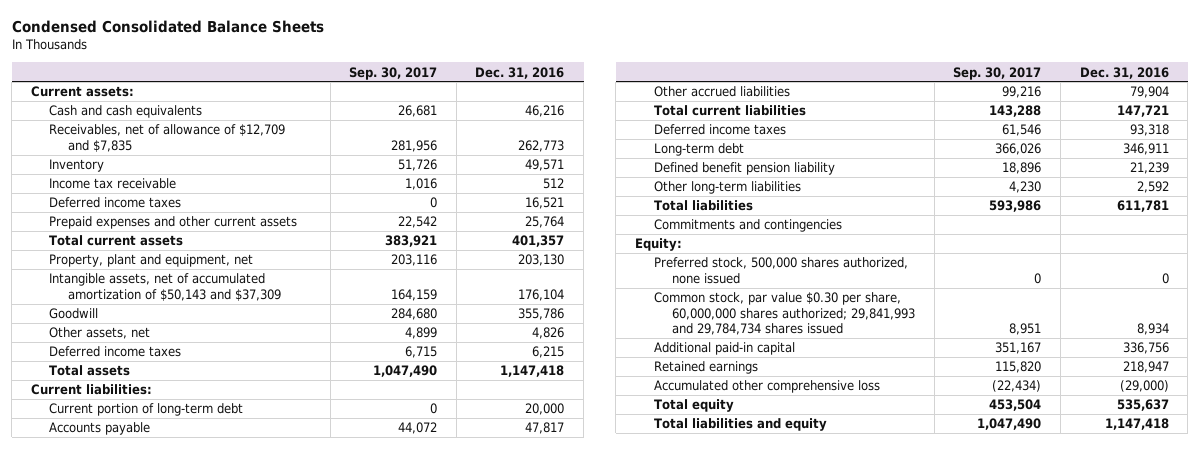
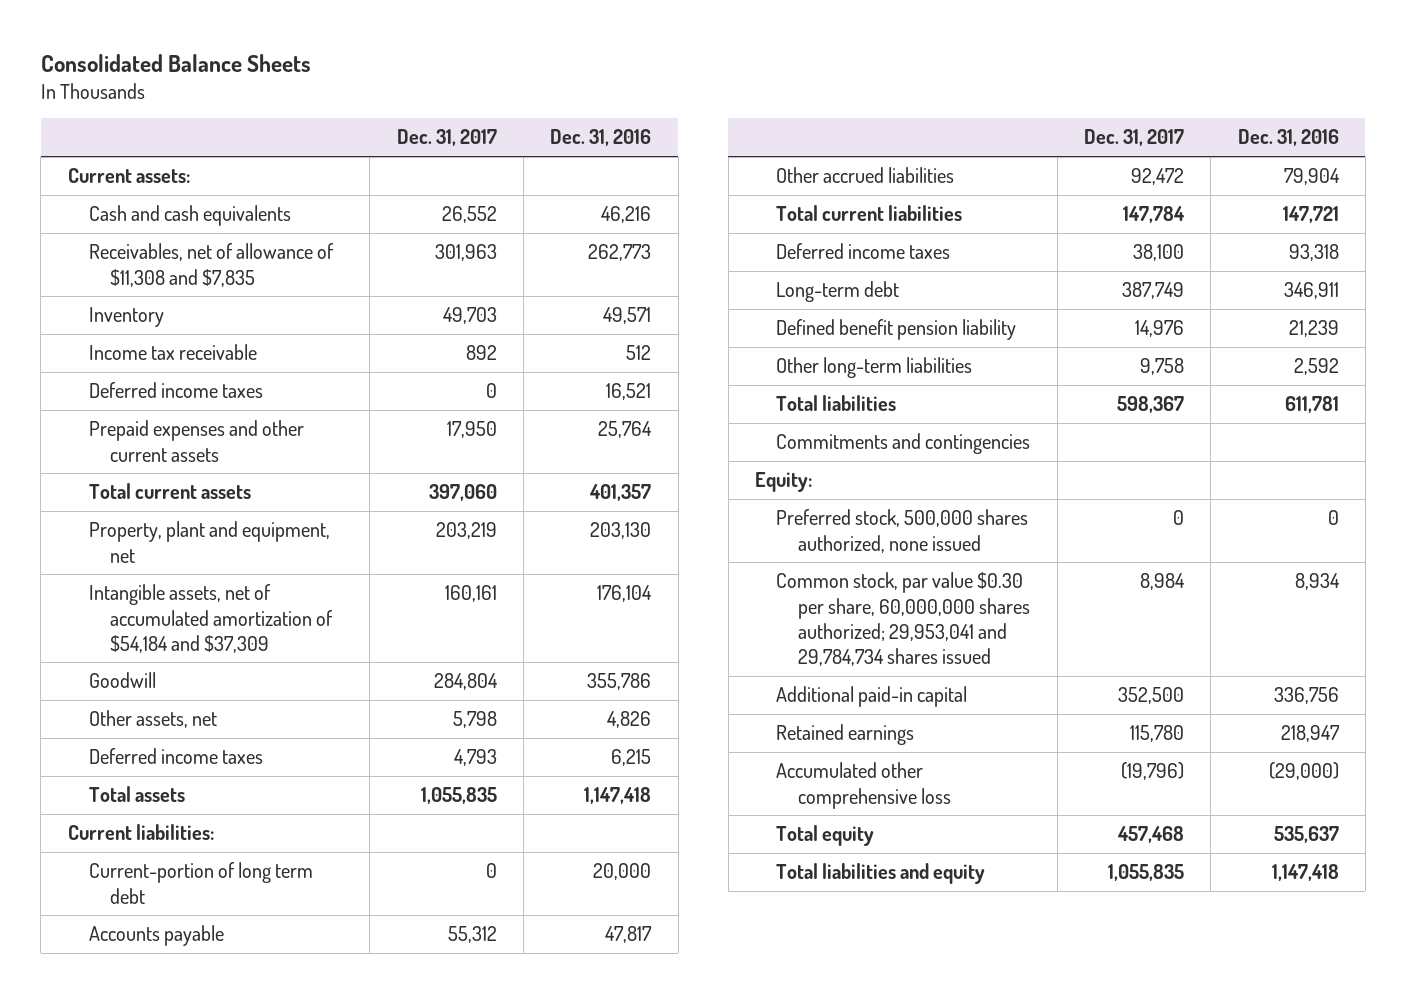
- Condensed Consolidated Balance Sheets
+ Consolidated Balance Sheets
- | Sep. 30, 2017 | Dec. 31, 2016
+ | Dec. 31, 2017 | Dec. 31, 2016
- Receivables, net of allowance of $12,709 and $7,835 | 281,956 | 262,773
+ Receivables, net of allowance of $11,308 and $7,835 | 301,963 | 262,773
- Intangible assets, net of accumulated amortization of $50,143 and $37,309 | 164,159 | 176,104
+ Intangible assets, net of accumulated amortization of $54,184 and $37,309 | 160,161 | 176,104
- Current portion of long-term debt | 0 | 20,000
+ Current-portion of long term debt | 0 | 20,000
- Common stock, par value $0.30 per share, 60,000,000 shares authorized; 29,841,993 and 29,784,734 shares issued | 8,951 | 8,934
+ Common stock, par value $0.30 per share, 60,000,000 shares authorized; 29,953,041 and 29,784,734 shares issued | 8,984 | 8,934

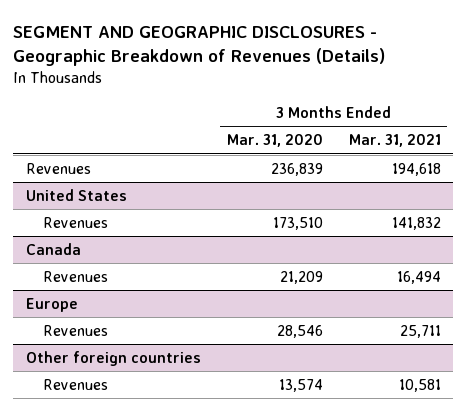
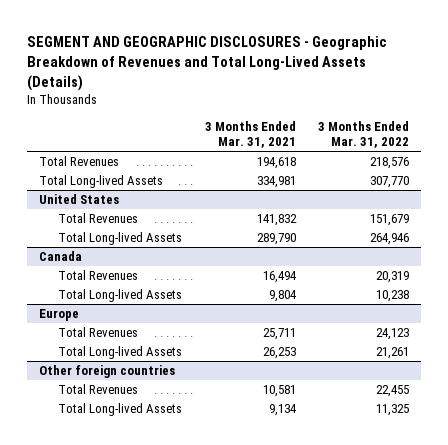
- SEGMENT AND GEOGRAPHIC DISCLOSURES - Geographic Breakdown of Revenues (Details)
+ SEGMENT AND GEOGRAPHIC DISCLOSURES - Geographic Breakdown of Revenues and Total Long-Lived Assets (Details)
- | 3 Months Ended Mar. 31, 2020 | 3 Months Ended Mar. 31, 2021
+ | 3 Months Ended Mar. 31, 2021 | 3 Months Ended Mar. 31, 2022
- Revenues | 236,839 | 194,618
+ Total Revenues | 194,618 | 218,576
+ Total Long-lived Assets | 334,981 | 307,770
@ United States
- Revenues | 173,510 | 141,832
+ Total Revenues | 141,832 | 151,679
+ Total Long-lived Assets | 289,790 | 264,946
@ Canada
- Revenues | 21,209 | 16,494
+ Total Revenues | 16,494 | 20,319
+ Total Long-lived Assets | 9,804 | 10,238
@ Europe
- Revenues | 28,546 | 25,711
+ Total Revenues | 25,711 | 24,123
+ Total Long-lived Assets | 26,253 | 21,261
@ Other foreign countries
- Revenues | 13,574 | 10,581
+ Total Revenues | 10,581 | 22,455
+ Total Long-lived Assets | 9,134 | 11,325

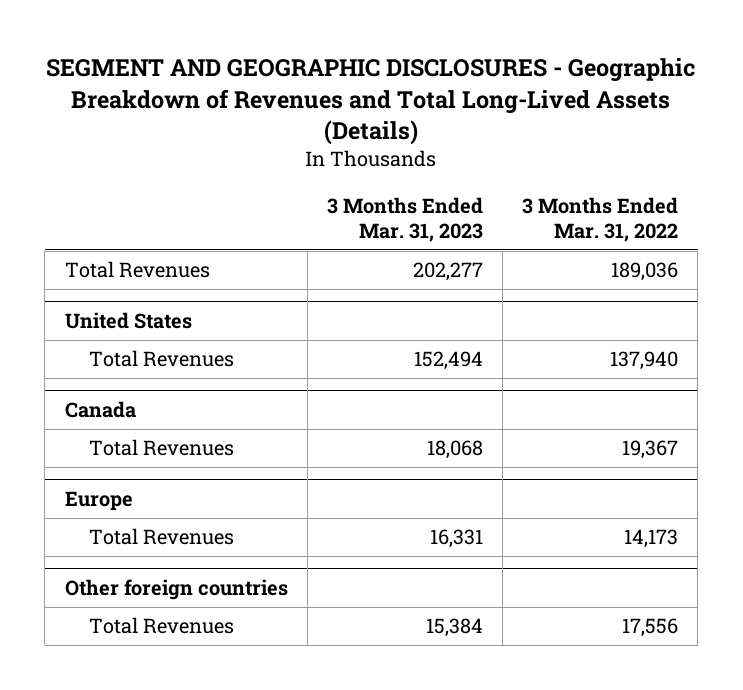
- | 3 Months Ended Mar. 31, 2021 | 3 Months Ended Mar. 31, 2022
+ | 3 Months Ended Mar. 31, 2023 | 3 Months Ended Mar. 31, 2022
- Total Revenues | 194,618 | 218,576
- Total Long-lived Assets | 334,981 | 307,770
+ Total Revenues | 202,277 | 189,036
@ United States
- Total Revenues | 141,832 | 151,679
- Total Long-lived Assets | 289,790 | 264,946
+ Total Revenues | 152,494 | 137,940
@ Canada
- Total Revenues | 16,494 | 20,319
- Total Long-lived Assets | 9,804 | 10,238
+ Total Revenues | 18,068 | 19,367
@ Europe
- Total Revenues | 25,711 | 24,123
- Total Long-lived Assets | 26,253 | 21,261
+ Total Revenues | 16,331 | 14,173
@ Other foreign countries
- Total Revenues | 10,581 | 22,455
- Total Long-lived Assets | 9,134 | 11,325
+ Total Revenues | 15,384 | 17,556

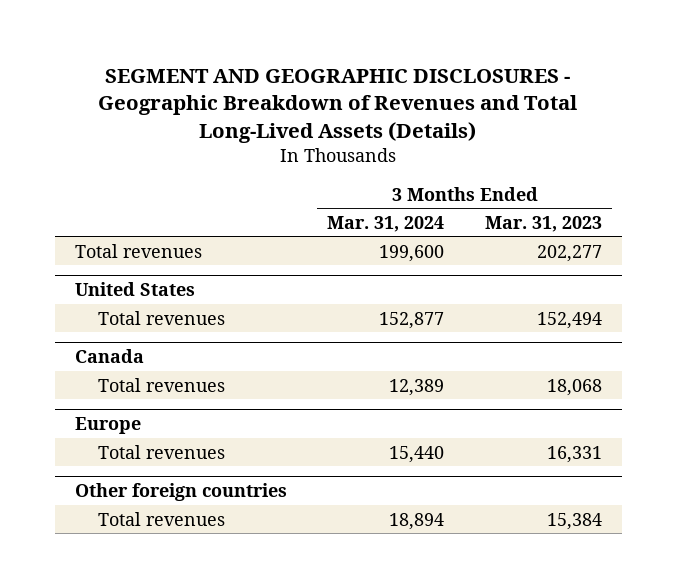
- | 3 Months Ended Mar. 31, 2023 | 3 Months Ended Mar. 31, 2022
+ | 3 Months Ended Mar. 31, 2024 | 3 Months Ended Mar. 31, 2023
- Total Revenues | 202,277 | 189,036
+ Total revenues | 199,600 | 202,277
@ United States
- Total Revenues | 152,494 | 137,940
+ Total revenues | 152,877 | 152,494
@ Canada
- Total Revenues | 18,068 | 19,367
+ Total revenues | 12,389 | 18,068
@ Europe
- Total Revenues | 16,331 | 14,173
+ Total revenues | 15,440 | 16,331
@ Other foreign countries
- Total Revenues | 15,384 | 17,556
+ Total revenues | 18,894 | 15,384

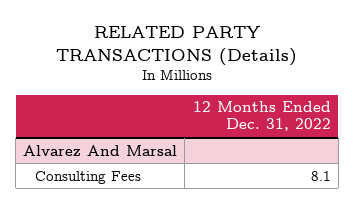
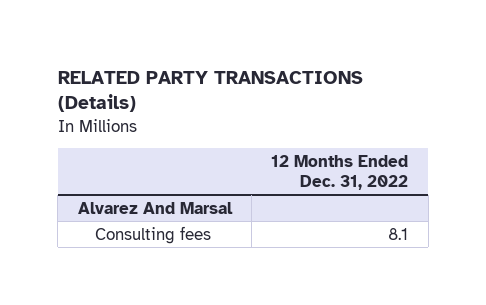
@ Alvarez And Marsal
- Consulting Fees | 8.1
+ Consulting fees | 8.1

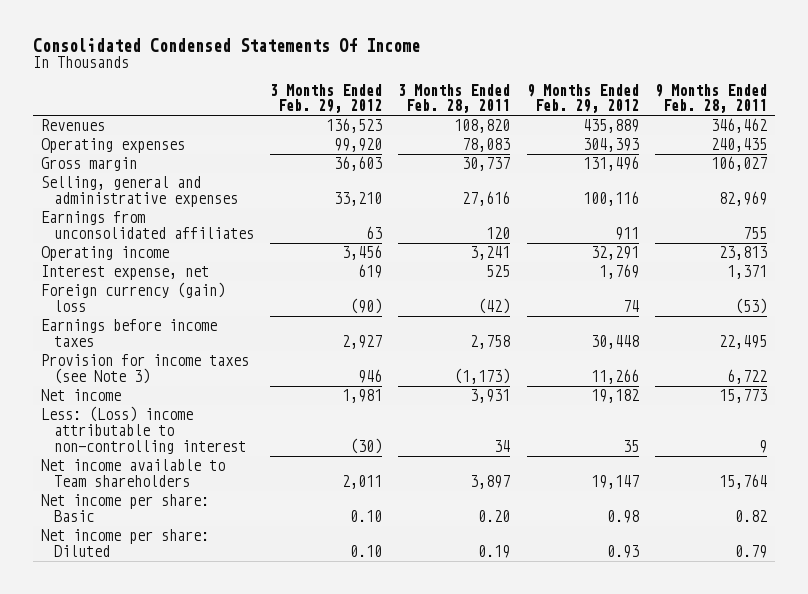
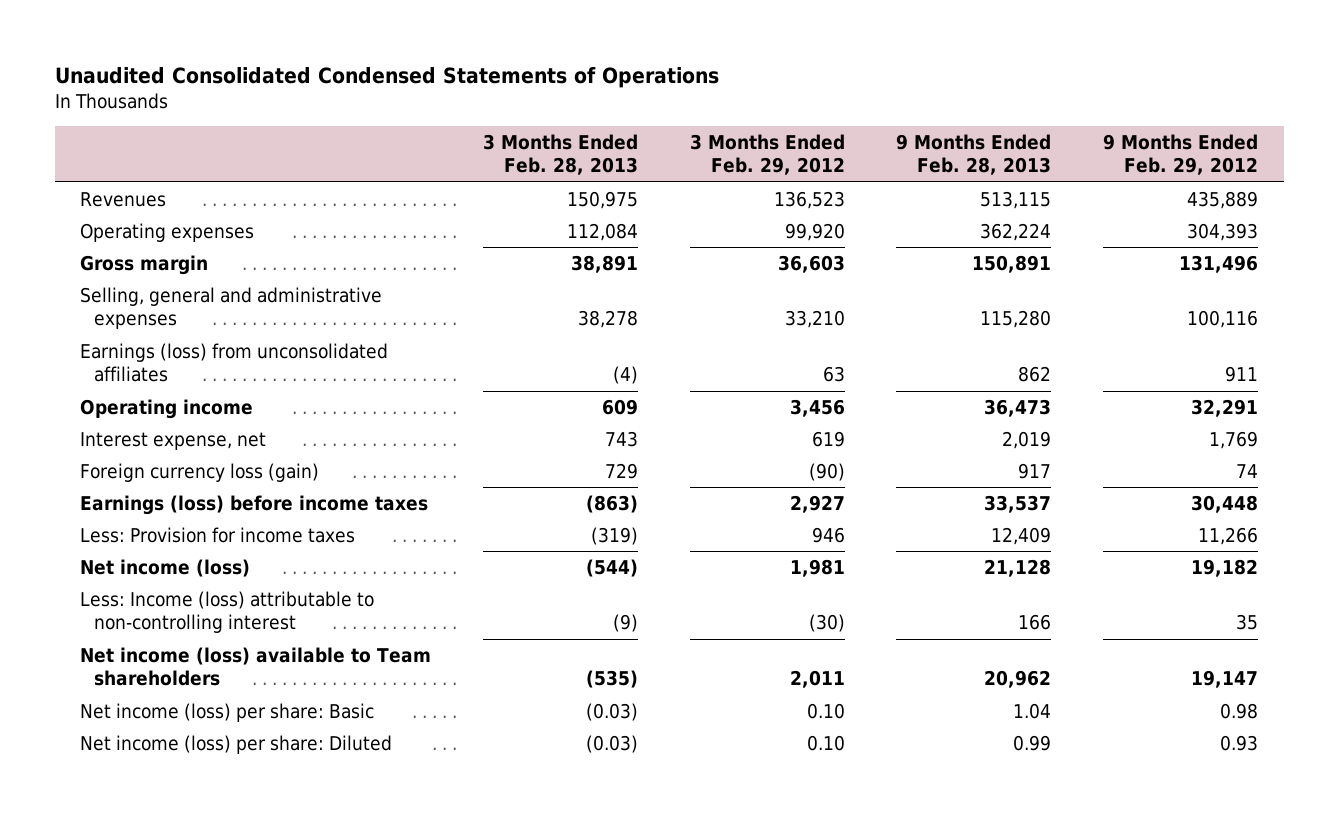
- Consolidated Condensed Statements Of Income
+ Unaudited Consolidated Condensed Statements of Operations
- | 3 Months Ended Feb. 29, 2012 | 3 Months Ended Feb. 28, 2011 | 9 Months Ended Feb. 29, 2012 | 9 Months Ended Feb. 28, 2011
+ | 3 Months Ended Feb. 28, 2013 | 3 Months Ended Feb. 29, 2012 | 9 Months Ended Feb. 28, 2013 | 9 Months Ended Feb. 29, 2012
- Earnings from unconsolidated affiliates | 63 | 120 | 911 | 755
+ Earnings (loss) from unconsolidated affiliates | (4) | 63 | 862 | 911
- Foreign currency (gain) loss | (90) | (42) | 74 | (53)
- Earnings before income taxes | 2,927 | 2,758 | 30,448 | 22,495
- Provision for income taxes (see Note 3) | 946 | (1,173) | 11,266 | 6,722
- Net income | 1,981 | 3,931 | 19,182 | 15,773
- Less: (Loss) income attributable to non-controlling interest | (30) | 34 | 35 | 9
- Net income available to Team shareholders | 2,011 | 3,897 | 19,147 | 15,764
- Net income per share: Basic | 0.10 | 0.20 | 0.98 | 0.82
- Net income per share: Diluted | 0.10 | 0.19 | 0.93 | 0.79
+ Foreign currency loss (gain) | 729 | (90) | 917 | 74
+ Earnings (loss) before income taxes | (863) | 2,927 | 33,537 | 30,448
+ Less: Provision for income taxes | (319) | 946 | 12,409 | 11,266
+ Net income (loss) | (544) | 1,981 | 21,128 | 19,182
+ Less: Income (loss) attributable to non-controlling interest | (9) | (30) | 166 | 35
+ Net income (loss) available to Team shareholders | (535) | 2,011 | 20,962 | 19,147
+ Net income (loss) per share: Basic | (0.03) | 0.10 | 1.04 | 0.98
+ Net income (loss) per share: Diluted | (0.03) | 0.10 | 0.99 | 0.93

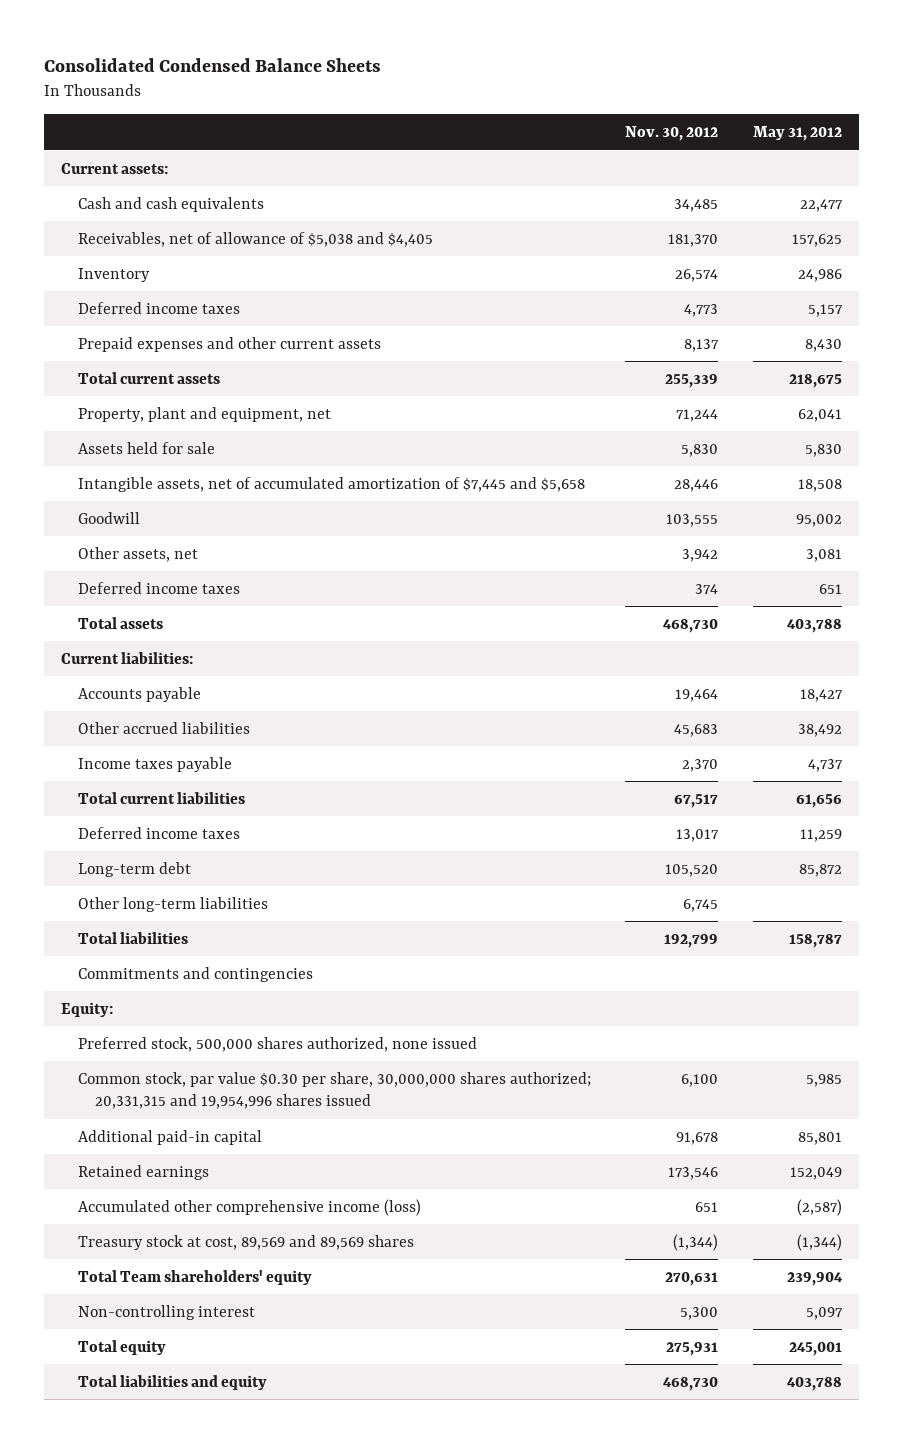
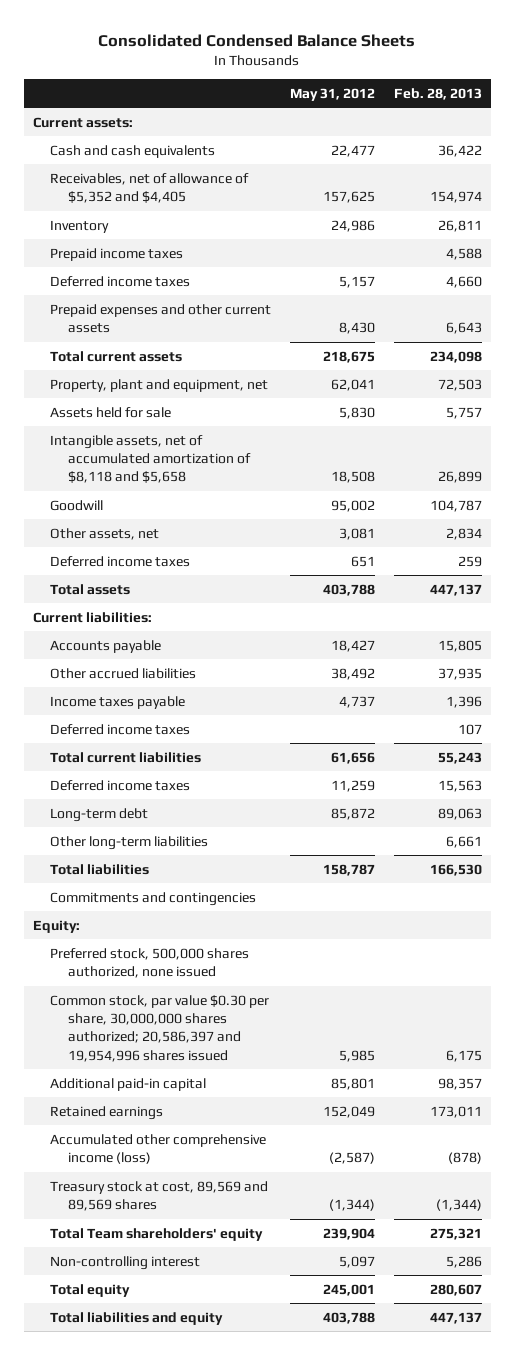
- | Nov. 30, 2012 | May 31, 2012
+ | May 31, 2012 | Feb. 28, 2013
- Receivables, net of allowance of $5,038 and $4,405 | 181,370 | 157,625
+ Receivables, net of allowance of $5,352 and $4,405 | 157,625 | 154,974
+ Prepaid income taxes | | 4,588
- Intangible assets, net of accumulated amortization of $7,445 and $5,658 | 28,446 | 18,508
+ Intangible assets, net of accumulated amortization of $8,118 and $5,658 | 18,508 | 26,899
+ Deferred income taxes | | 107
- Common stock, par value $0.30 per share, 30,000,000 shares authorized; 20,331,315 and 19,954,996 shares issued | 6,100 | 5,985
+ Common stock, par value $0.30 per share, 30,000,000 shares authorized; 20,586,397 and 19,954,996 shares issued | 5,985 | 6,175

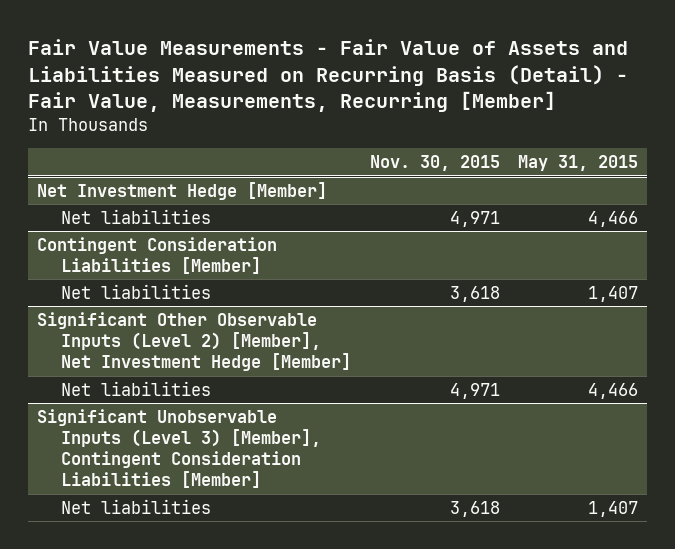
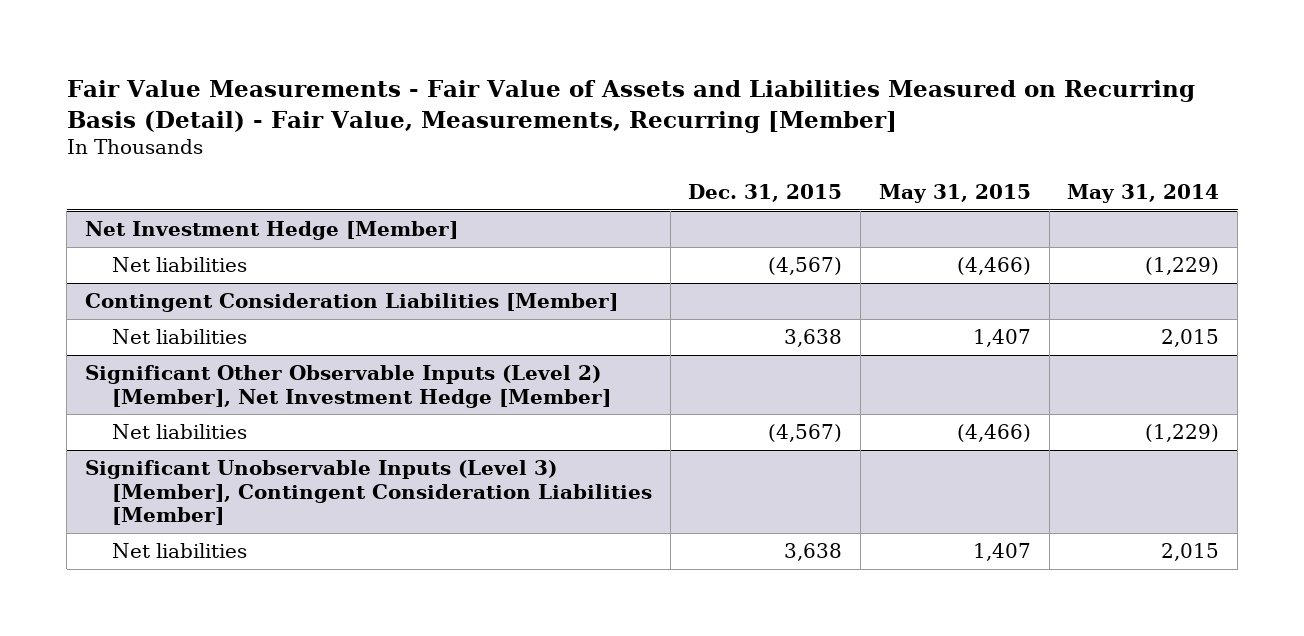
- | Nov. 30, 2015 | May 31, 2015
+ | Dec. 31, 2015 | May 31, 2015 | May 31, 2014
@ Net Investment Hedge [Member]
- Net liabilities | 4,971 | 4,466
+ Net liabilities | (4,567) | (4,466) | (1,229)
@ Significant Other Observable Inputs (Level 2) [Member], Net Investment Hedge [Member]
- Net liabilities | 4,971 | 4,466
+ Net liabilities | (4,567) | (4,466) | (1,229)

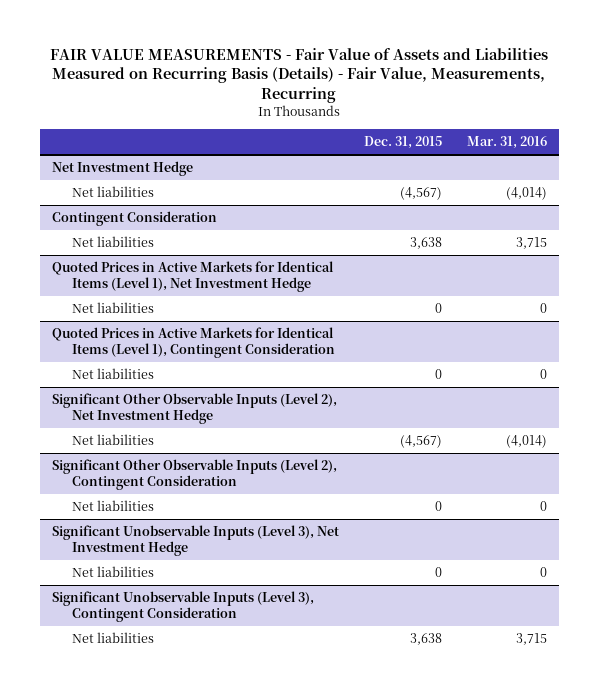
- Fair Value Measurements - Fair Value of Assets and Liabilities Measured on Recurring Basis (Detail) - Fair Value, Measurements, Recurring [Member]
+ FAIR VALUE MEASUREMENTS - Fair Value of Assets and Liabilities Measured on Recurring Basis (Details) - Fair Value, Measurements, Recurring
- | Dec. 31, 2015 | May 31, 2015 | May 31, 2014
+ | Dec. 31, 2015 | Mar. 31, 2016
- Net Investment Hedge [Member]
+ Net Investment Hedge
- Contingent Consideration Liabilities [Member]
+ Contingent Consideration
- Significant Other Observable Inputs (Level 2) [Member], Net Investment Hedge [Member]
+ Quoted Prices in Active Markets for Identical Items (Level 1), Net Investment Hedge
+ Net liabilities | 0 | 0
+ Quoted Prices in Active Markets for Identical Items (Level 1), Contingent Consideration
+ Net liabilities | 0 | 0
+ Significant Other Observable Inputs (Level 2), Net Investment Hedge
- Significant Unobservable Inputs (Level 3) [Member], Contingent Consideration Liabilities [Member]
+ Significant Other Observable Inputs (Level 2), Contingent Consideration
+ Net liabilities | 0 | 0
+ Significant Unobservable Inputs (Level 3), Net Investment Hedge
+ Net liabilities | 0 | 0
+ Significant Unobservable Inputs (Level 3), Contingent Consideration

